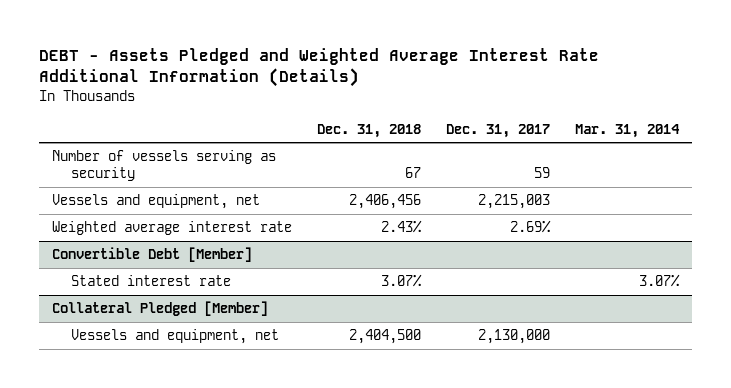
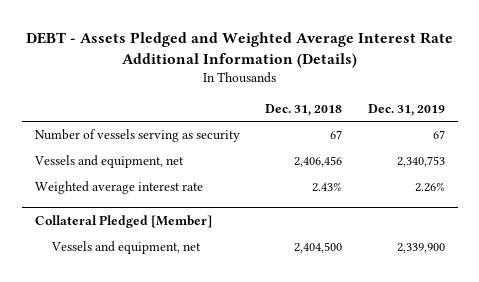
- | Dec. 31, 2018 | Dec. 31, 2017 | Mar. 31, 2014
+ | Dec. 31, 2018 | Dec. 31, 2019
- Convertible Debt [Member]
- Stated interest rate | 3.07% | | 3.07%

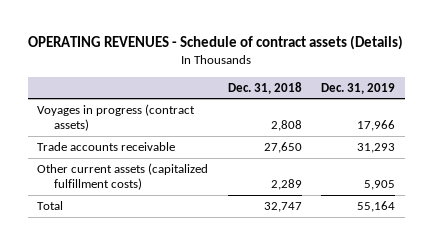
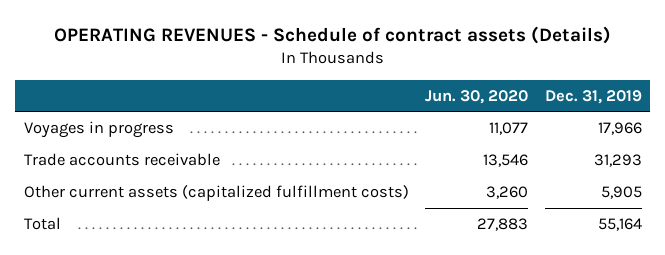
- | Dec. 31, 2018 | Dec. 31, 2019
+ | Jun. 30, 2020 | Dec. 31, 2019
- Voyages in progress (contract assets) | 2,808 | 17,966
+ Voyages in progress | 11,077 | 17,966

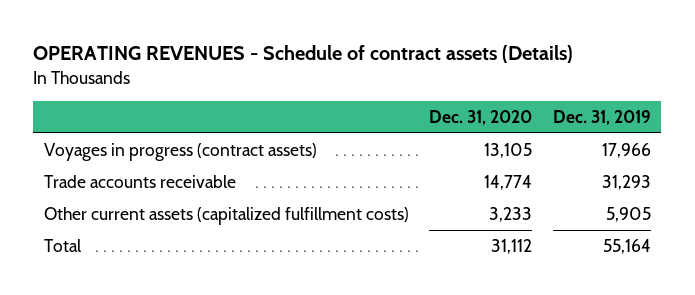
- | Jun. 30, 2020 | Dec. 31, 2019
+ | Dec. 31, 2020 | Dec. 31, 2019
- Voyages in progress | 11,077 | 17,966
+ Voyages in progress (contract assets) | 13,105 | 17,966

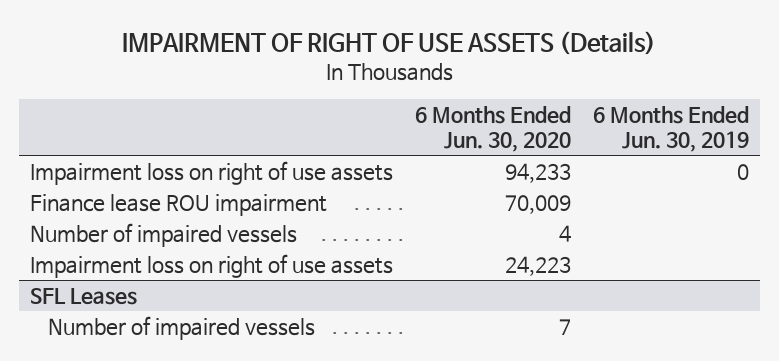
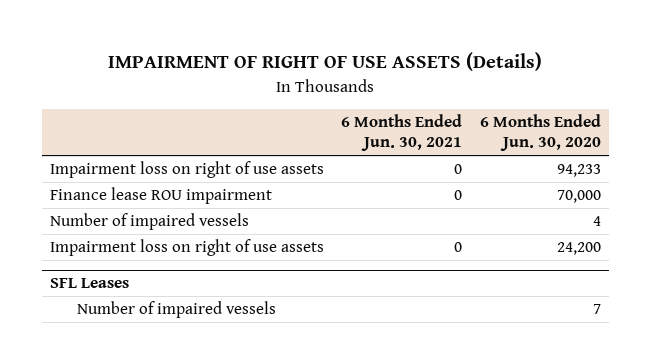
- | 6 Months Ended Jun. 30, 2020 | 6 Months Ended Jun. 30, 2019
+ | 6 Months Ended Jun. 30, 2021 | 6 Months Ended Jun. 30, 2020
- Finance lease ROU impairment | 70,009 |
+ Finance lease ROU impairment | 0 | 70,000
- Impairment loss on right of use assets | 24,223 |
+ Impairment loss on right of use assets | 0 | 24,200

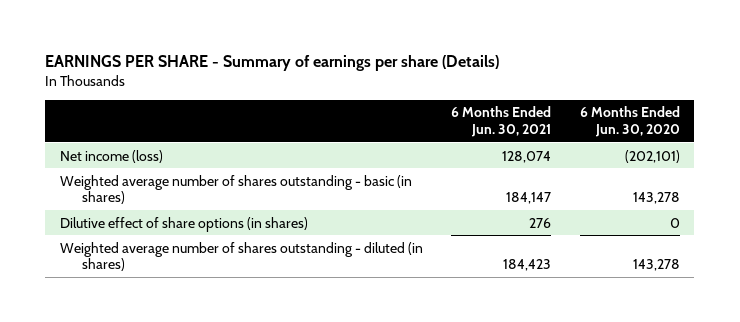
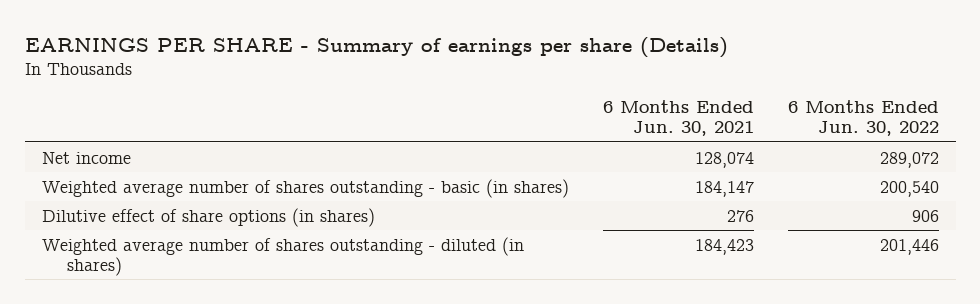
- | 6 Months Ended Jun. 30, 2021 | 6 Months Ended Jun. 30, 2020
+ | 6 Months Ended Jun. 30, 2021 | 6 Months Ended Jun. 30, 2022
- Net income (loss) | 128,074 | (202,101)
+ Net income | 128,074 | 289,072

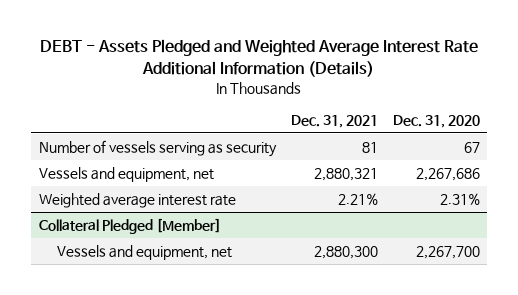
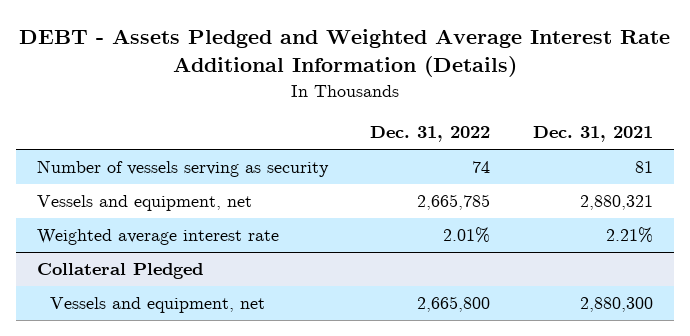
- | Dec. 31, 2021 | Dec. 31, 2020
+ | Dec. 31, 2022 | Dec. 31, 2021
- Collateral Pledged [Member]
+ Collateral Pledged

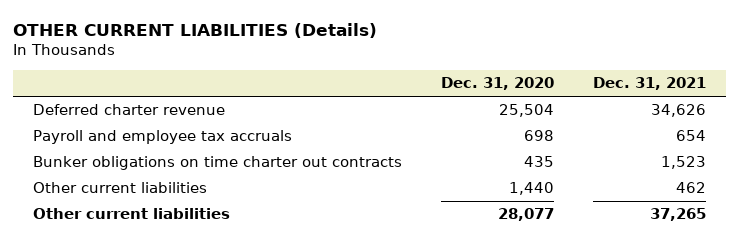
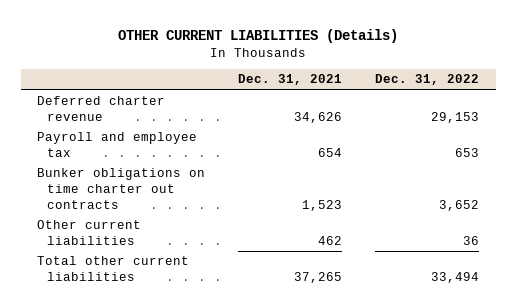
- | Dec. 31, 2020 | Dec. 31, 2021
+ | Dec. 31, 2021 | Dec. 31, 2022
- Payroll and employee tax accruals | 698 | 654
+ Payroll and employee tax | 654 | 653
- Other current liabilities | 28,077 | 37,265
+ Total other current liabilities | 37,265 | 33,494

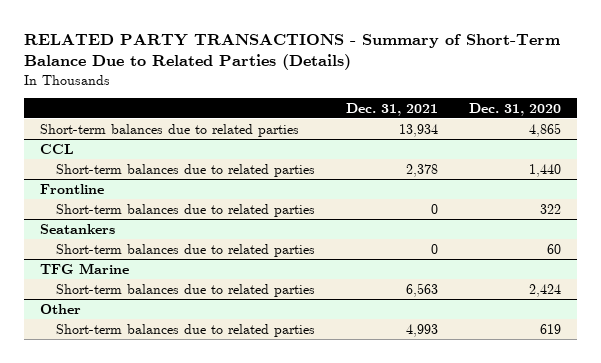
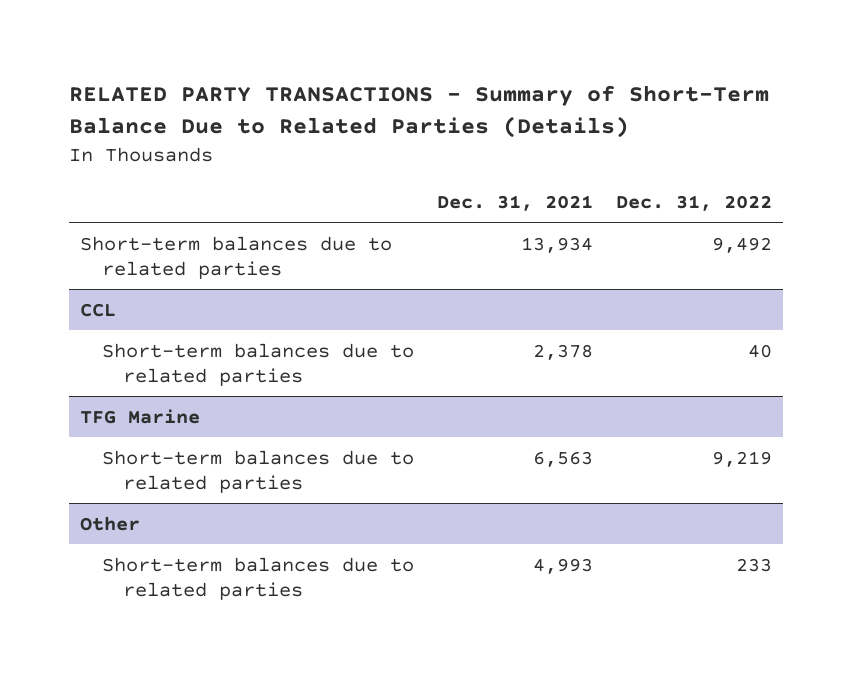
- | Dec. 31, 2021 | Dec. 31, 2020
+ | Dec. 31, 2021 | Dec. 31, 2022
- Frontline
- Short-term balances due to related parties | 0 | 322
- Seatankers
- Short-term balances due to related parties | 0 | 60

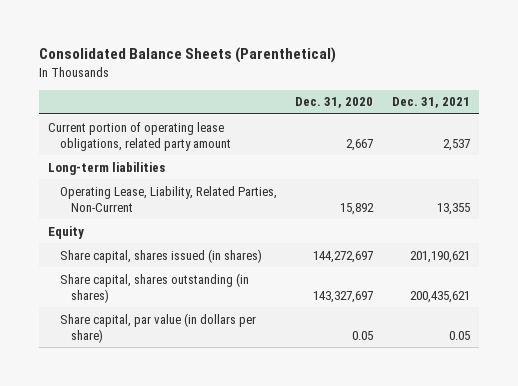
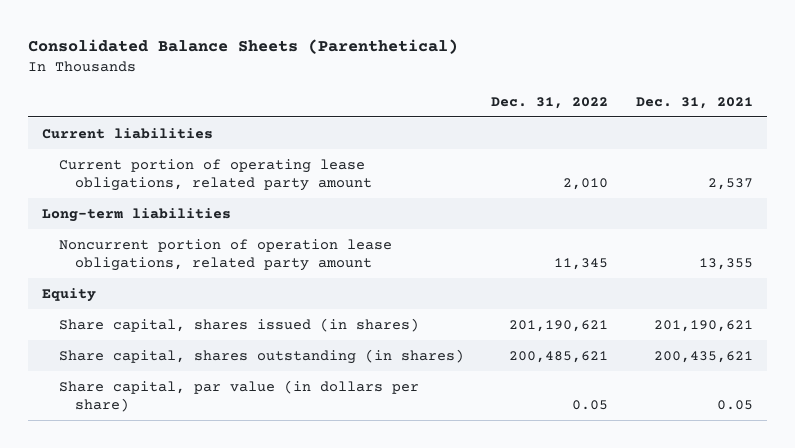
- | Dec. 31, 2020 | Dec. 31, 2021
+ | Dec. 31, 2022 | Dec. 31, 2021
+ Current liabilities
- Operating Lease, Liability, Related Parties, Non-Current | 15,892 | 13,355
+ Noncurrent portion of operation lease obligations, related party amount | 11,345 | 13,355

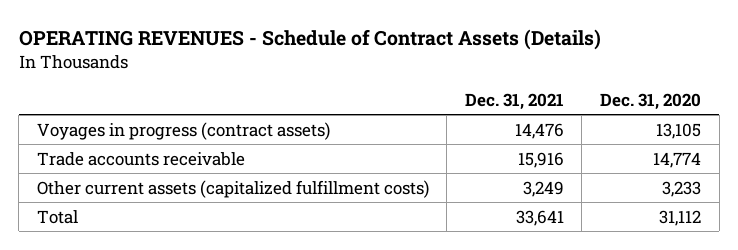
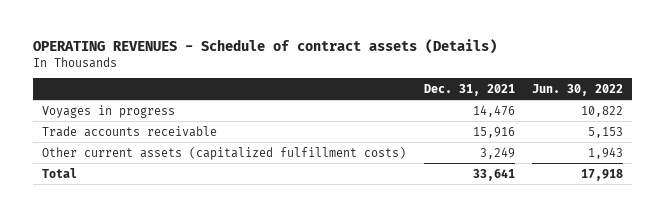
- OPERATING REVENUES - Schedule of Contract Assets (Details)
+ OPERATING REVENUES - Schedule of contract assets (Details)
- | Dec. 31, 2021 | Dec. 31, 2020
+ | Dec. 31, 2021 | Jun. 30, 2022
- Voyages in progress (contract assets) | 14,476 | 13,105
+ Voyages in progress | 14,476 | 10,822

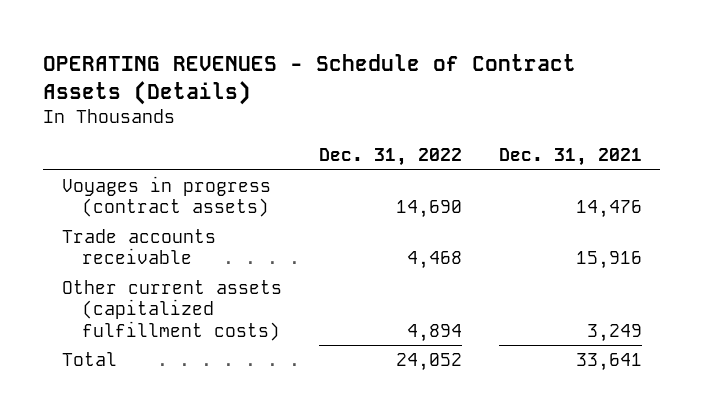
- OPERATING REVENUES - Schedule of contract assets (Details)
+ OPERATING REVENUES - Schedule of Contract Assets (Details)
- | Dec. 31, 2021 | Jun. 30, 2022
+ | Dec. 31, 2022 | Dec. 31, 2021
- Voyages in progress | 14,476 | 10,822
+ Voyages in progress (contract assets) | 14,690 | 14,476

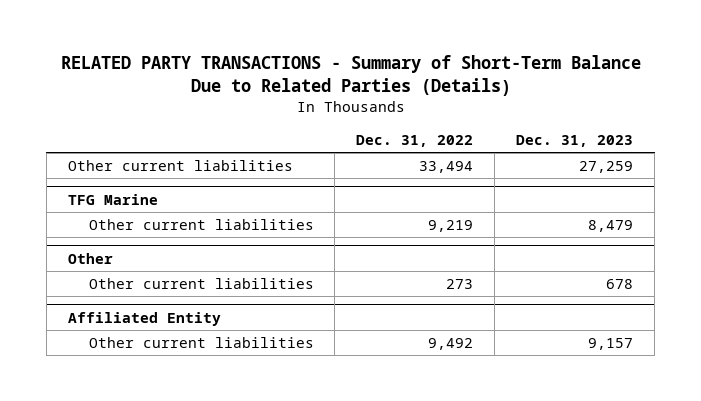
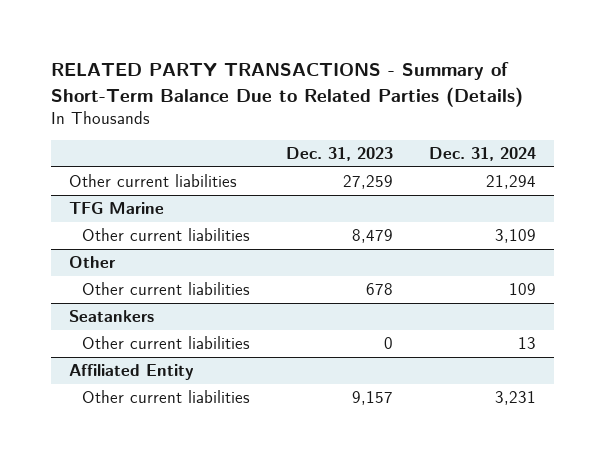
- | Dec. 31, 2022 | Dec. 31, 2023
+ | Dec. 31, 2023 | Dec. 31, 2024
+ Seatankers
+ Other current liabilities | 0 | 13

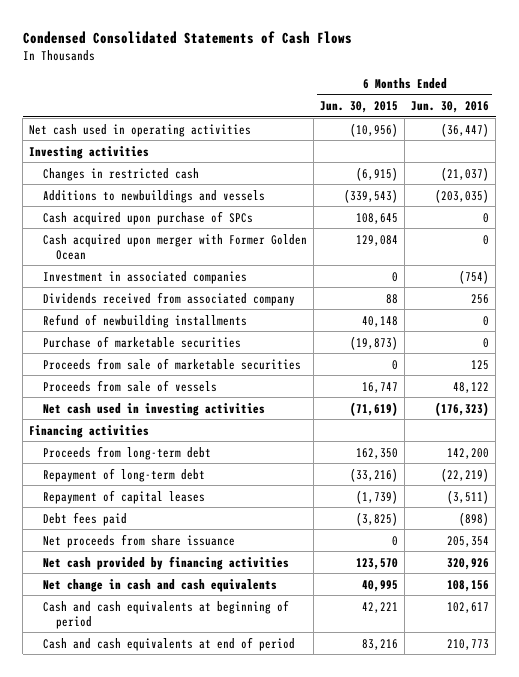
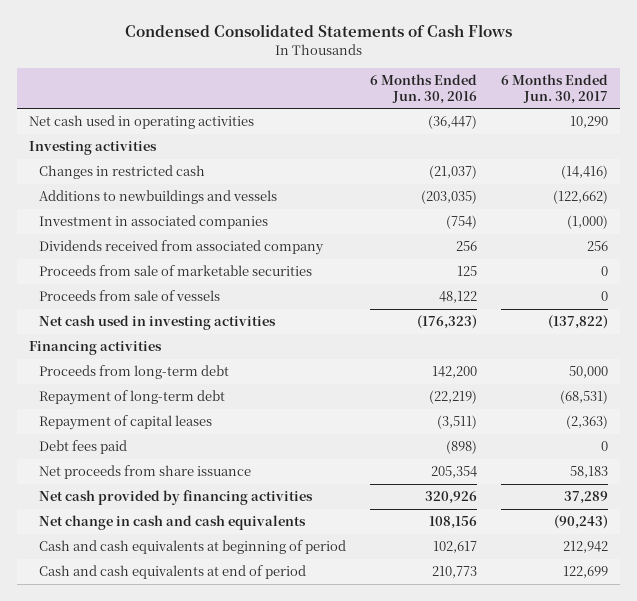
- | 6 Months Ended Jun. 30, 2015 | 6 Months Ended Jun. 30, 2016
+ | 6 Months Ended Jun. 30, 2016 | 6 Months Ended Jun. 30, 2017
- Cash acquired upon purchase of SPCs | 108,645 | 0
- Cash acquired upon merger with Former Golden Ocean | 129,084 | 0
- Refund of newbuilding installments | 40,148 | 0
- Purchase of marketable securities | (19,873) | 0

